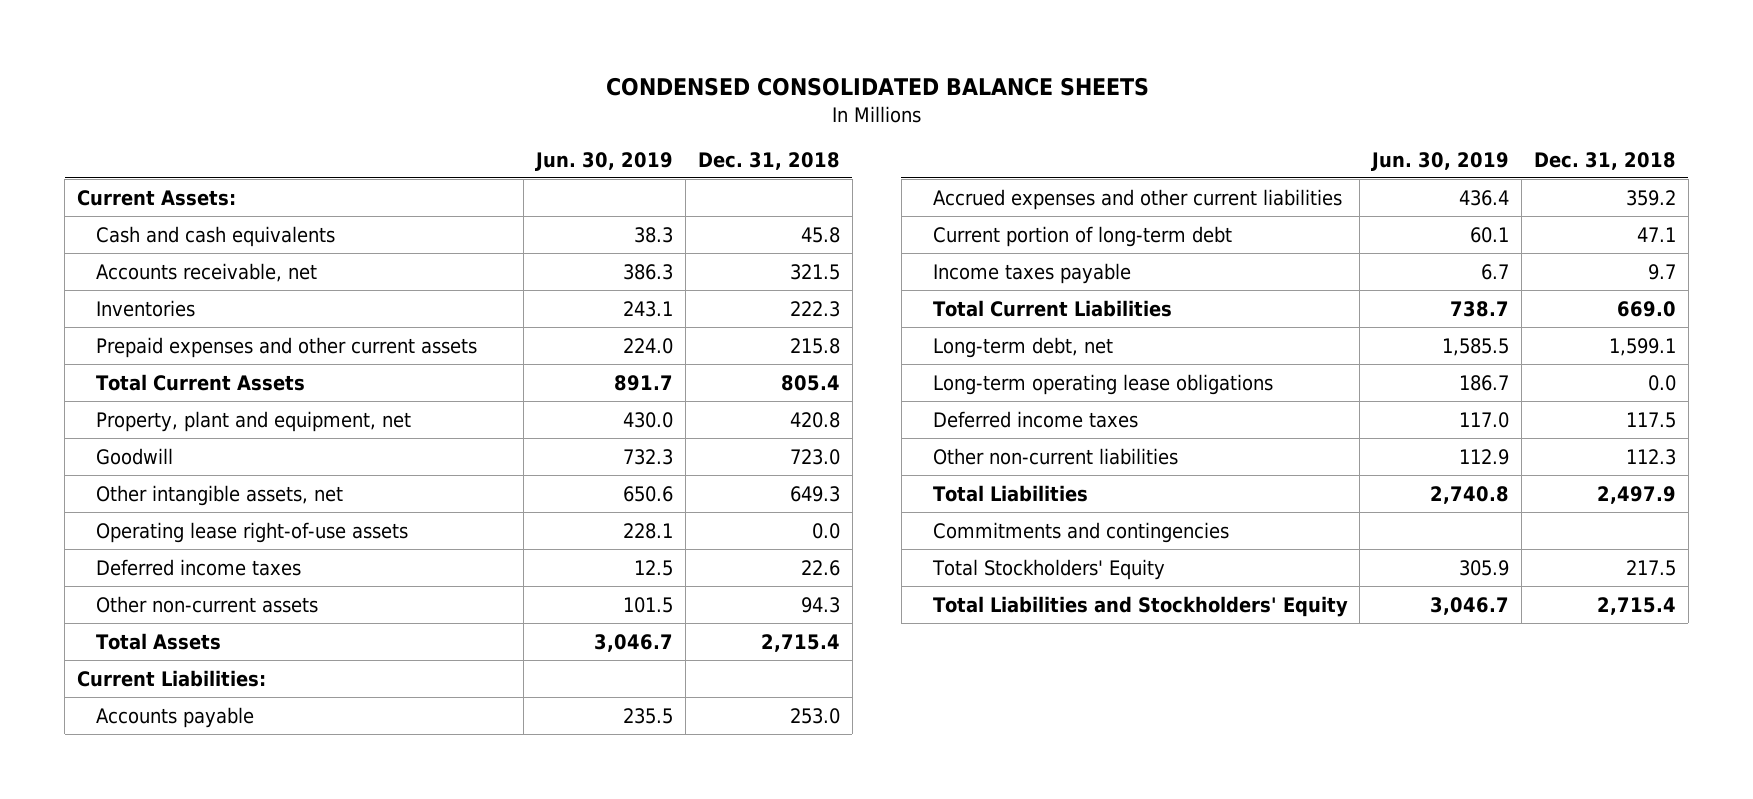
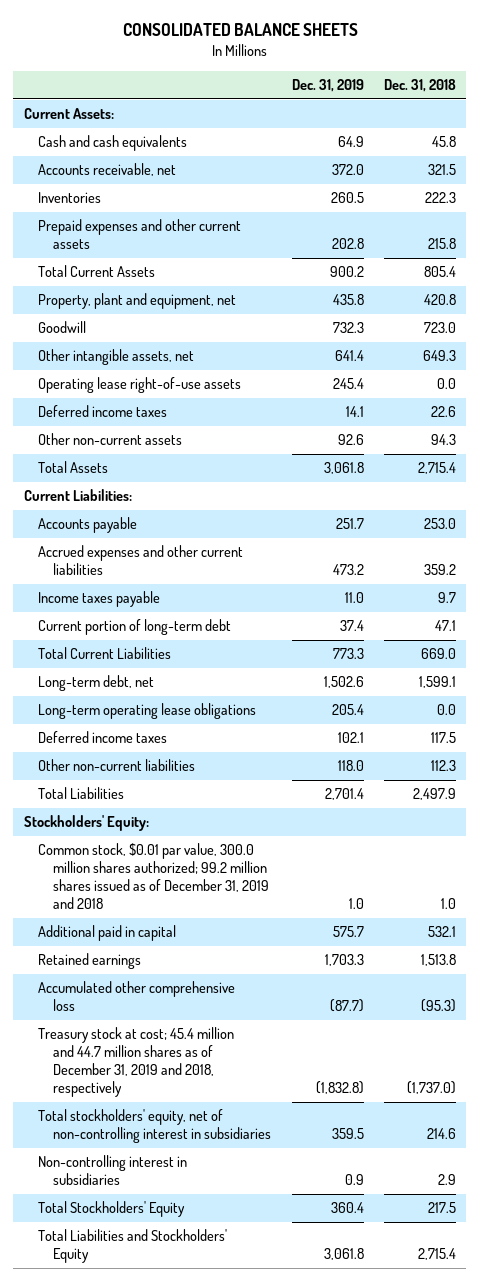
- CONDENSED CONSOLIDATED BALANCE SHEETS
+ CONSOLIDATED BALANCE SHEETS
- | Jun. 30, 2019 | Dec. 31, 2018
+ | Dec. 31, 2019 | Dec. 31, 2018
moved down: Current portion of long-term debt | 37.4 | 47.1
- Commitments and contingencies
+ Stockholders' Equity:
+ Common stock, $0.01 par value, 300.0 million shares authorized; 99.2 million shares issued as of December 31, 2019 and 2018 | 1.0 | 1.0
+ Additional paid in capital | 575.7 | 532.1
+ Retained earnings | 1,703.3 | 1,513.8
+ Accumulated other comprehensive loss | (87.7) | (95.3)
+ Treasury stock at cost; 45.4 million and 44.7 million shares as of December 31, 2019 and 2018, respectively | (1,832.8) | (1,737.0)
+ Total stockholders' equity, net of non-controlling interest in subsidiaries | 359.5 | 214.6
+ Non-controlling interest in subsidiaries | 0.9 | 2.9

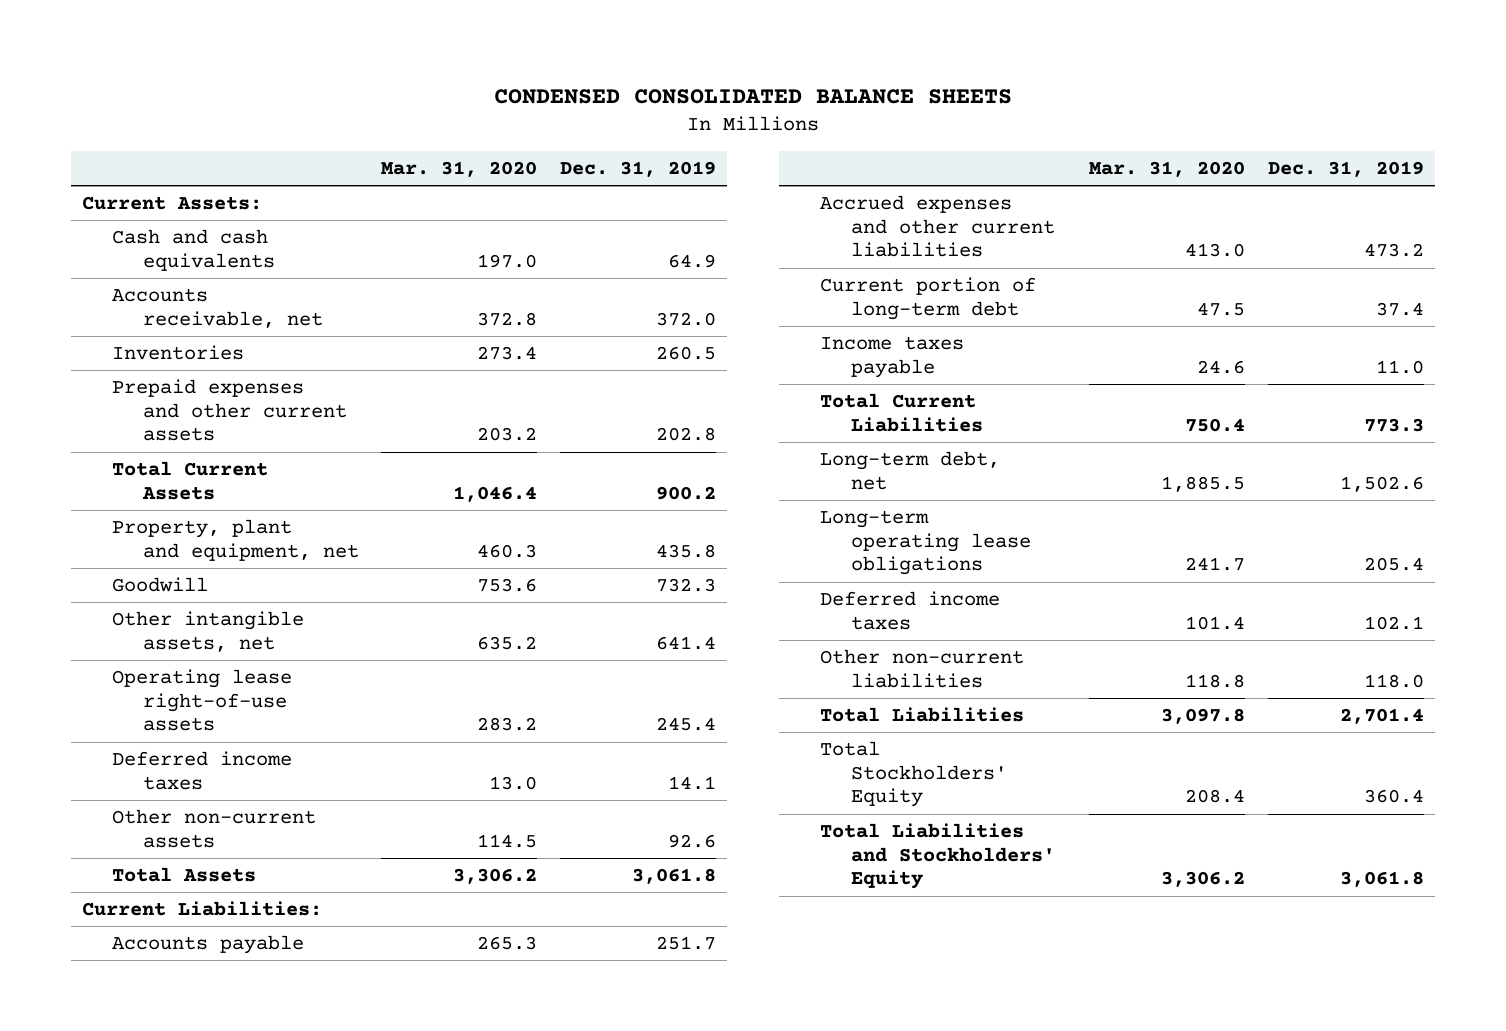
- CONSOLIDATED BALANCE SHEETS
+ CONDENSED CONSOLIDATED BALANCE SHEETS
- | Dec. 31, 2019 | Dec. 31, 2018
+ | Mar. 31, 2020 | Dec. 31, 2019
moved down: Income taxes payable | 24.6 | 11.0
- Stockholders' Equity:
- Common stock, $0.01 par value, 300.0 million shares authorized; 99.2 million shares issued as of December 31, 2019 and 2018 | 1.0 | 1.0
- Additional paid in capital | 575.7 | 532.1
- Retained earnings | 1,703.3 | 1,513.8
- Accumulated other comprehensive loss | (87.7) | (95.3)
- Treasury stock at cost; 45.4 million and 44.7 million shares as of December 31, 2019 and 2018, respectively | (1,832.8) | (1,737.0)
- Total stockholders' equity, net of non-controlling interest in subsidiaries | 359.5 | 214.6
- Non-controlling interest in subsidiaries | 0.9 | 2.9

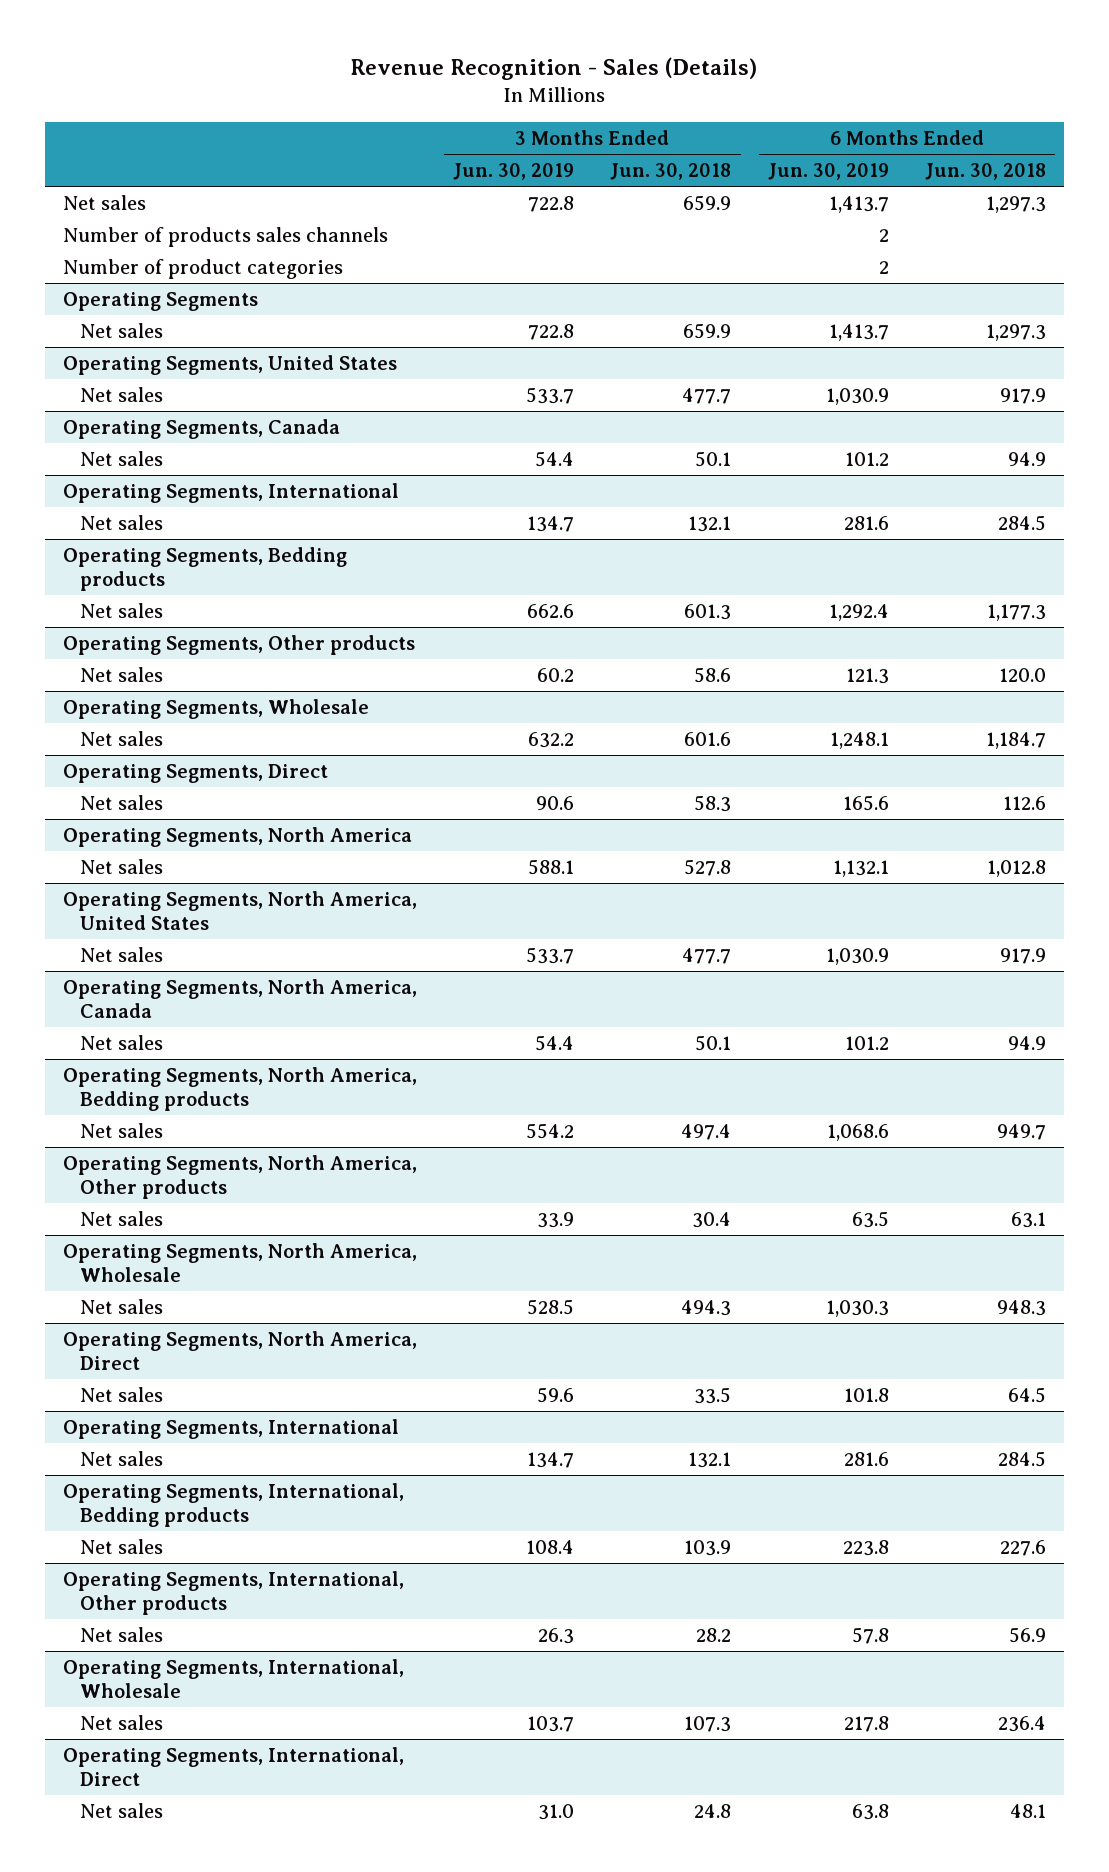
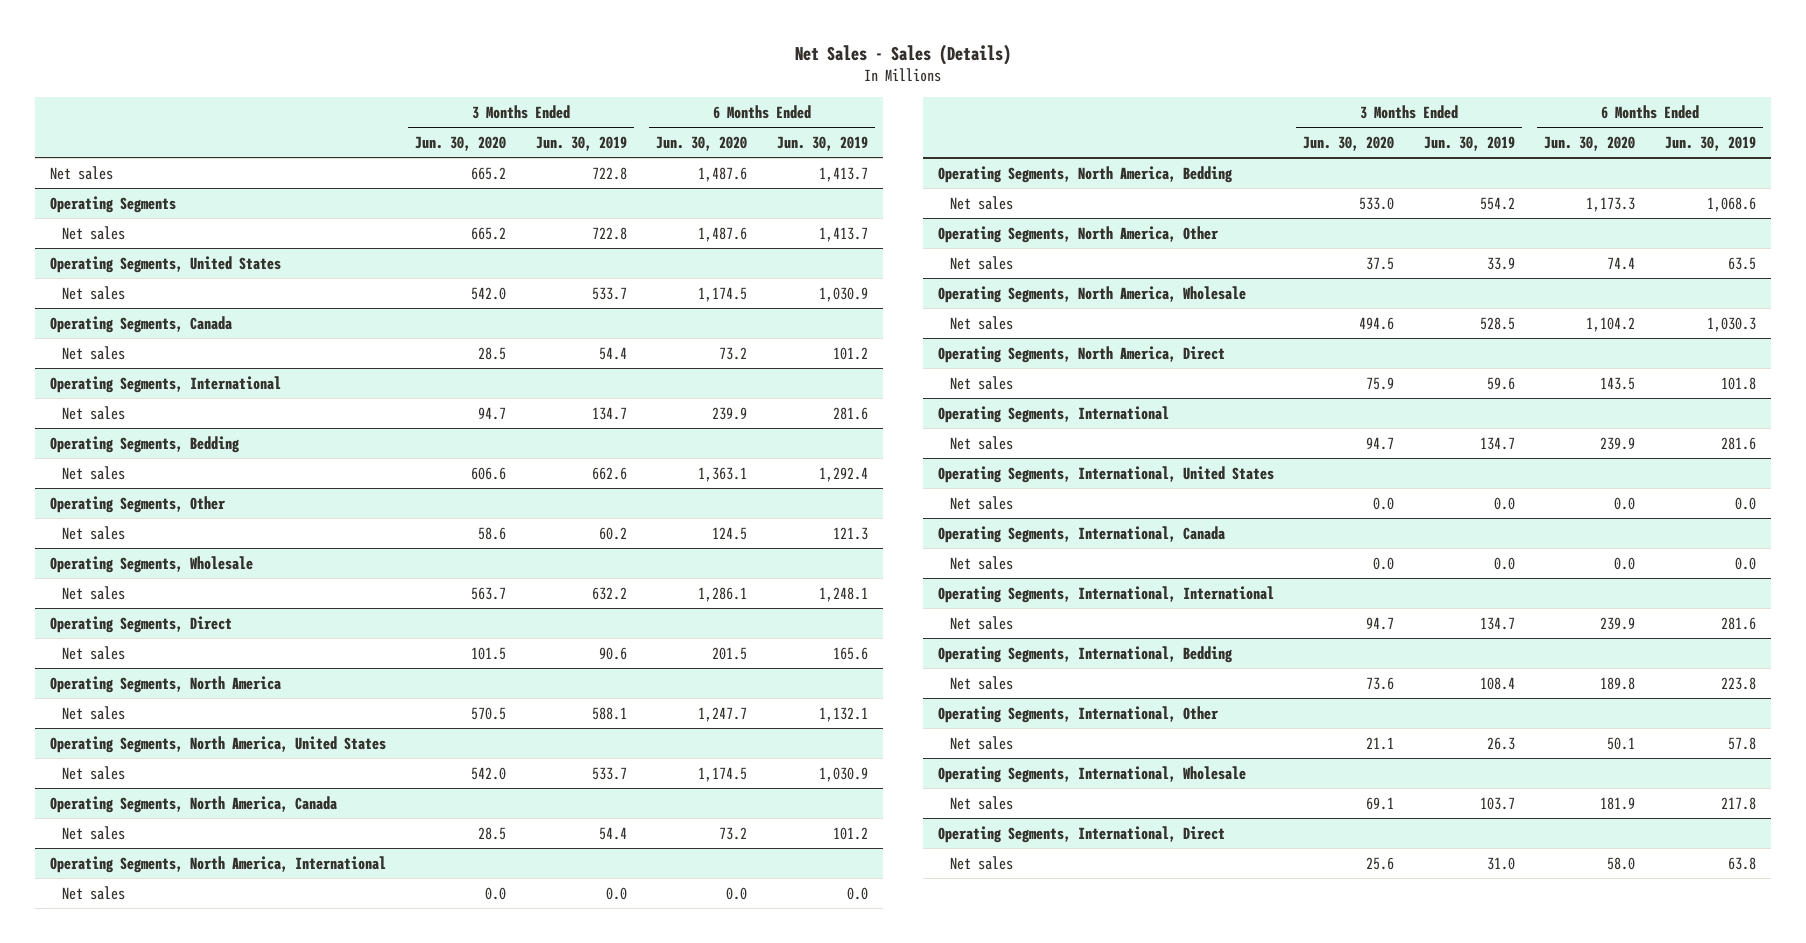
- Revenue Recognition - Sales (Details)
+ Net Sales - Sales (Details)
- | 3 Months Ended Jun. 30, 2019 | 3 Months Ended Jun. 30, 2018 | 6 Months Ended Jun. 30, 2019 | 6 Months Ended Jun. 30, 2018
+ | 3 Months Ended Jun. 30, 2020 | 3 Months Ended Jun. 30, 2019 | 6 Months Ended Jun. 30, 2020 | 6 Months Ended Jun. 30, 2019
- Number of products sales channels | | | 2 |
- Number of product categories | | | 2 |
- Operating Segments, Bedding products
+ Operating Segments, Bedding
- Operating Segments, Other products
+ Operating Segments, Other
- Operating Segments, North America, Bedding products
+ Operating Segments, North America, International
+ Net sales | 0.0 | 0.0 | 0.0 | 0.0
+ Operating Segments, North America, Bedding
- Operating Segments, North America, Other products
+ Operating Segments, North America, Other
- Operating Segments, International, Bedding products
+ Operating Segments, International, United States
+ Net sales | 0.0 | 0.0 | 0.0 | 0.0
+ Operating Segments, International, Canada
+ Net sales | 0.0 | 0.0 | 0.0 | 0.0
+ Operating Segments, International, International
+ Net sales | 94.7 | 134.7 | 239.9 | 281.6
+ Operating Segments, International, Bedding
- Operating Segments, International, Other products
+ Operating Segments, International, Other

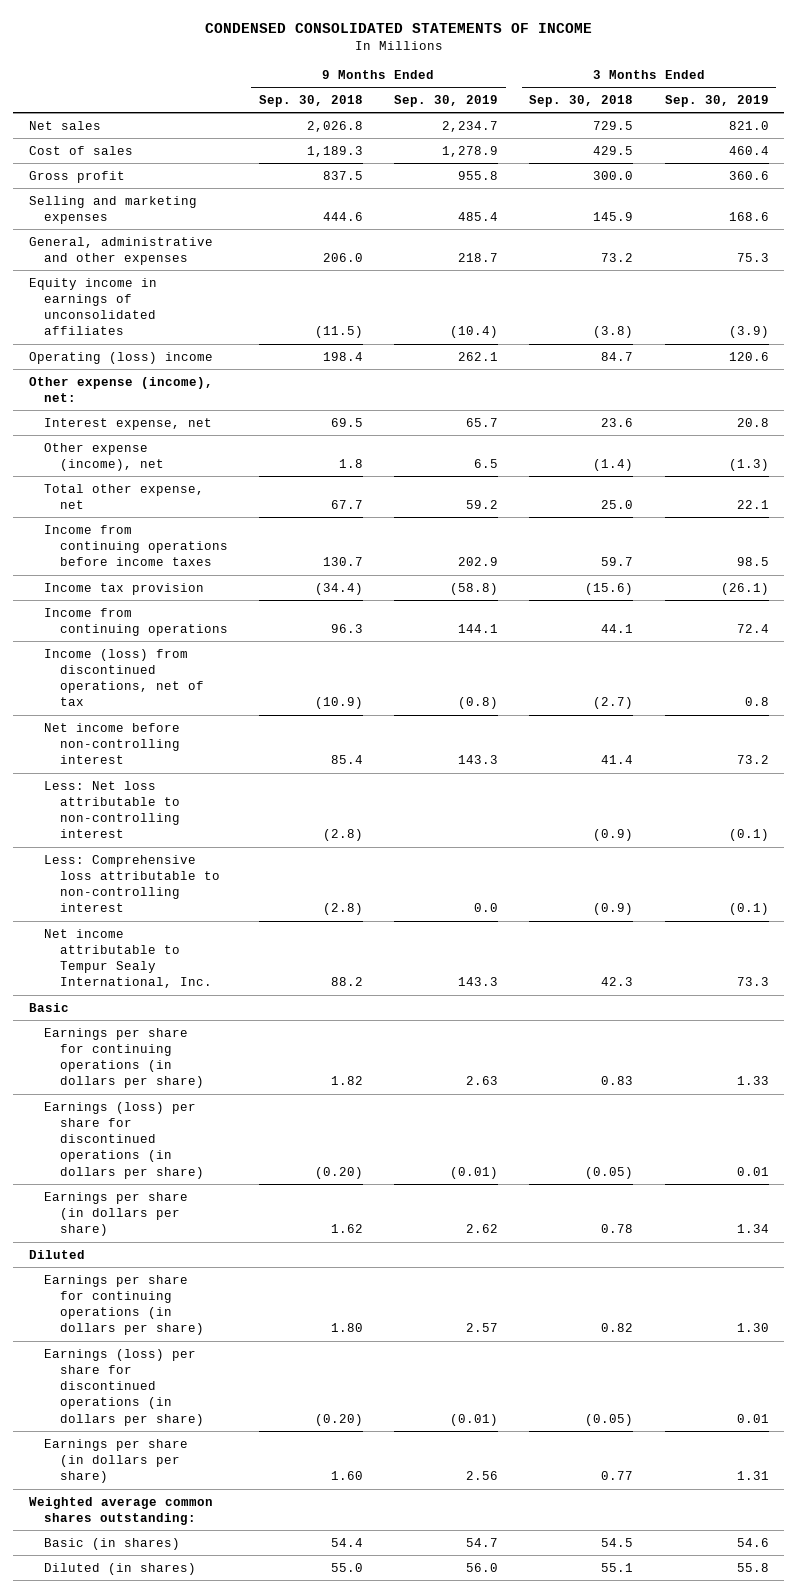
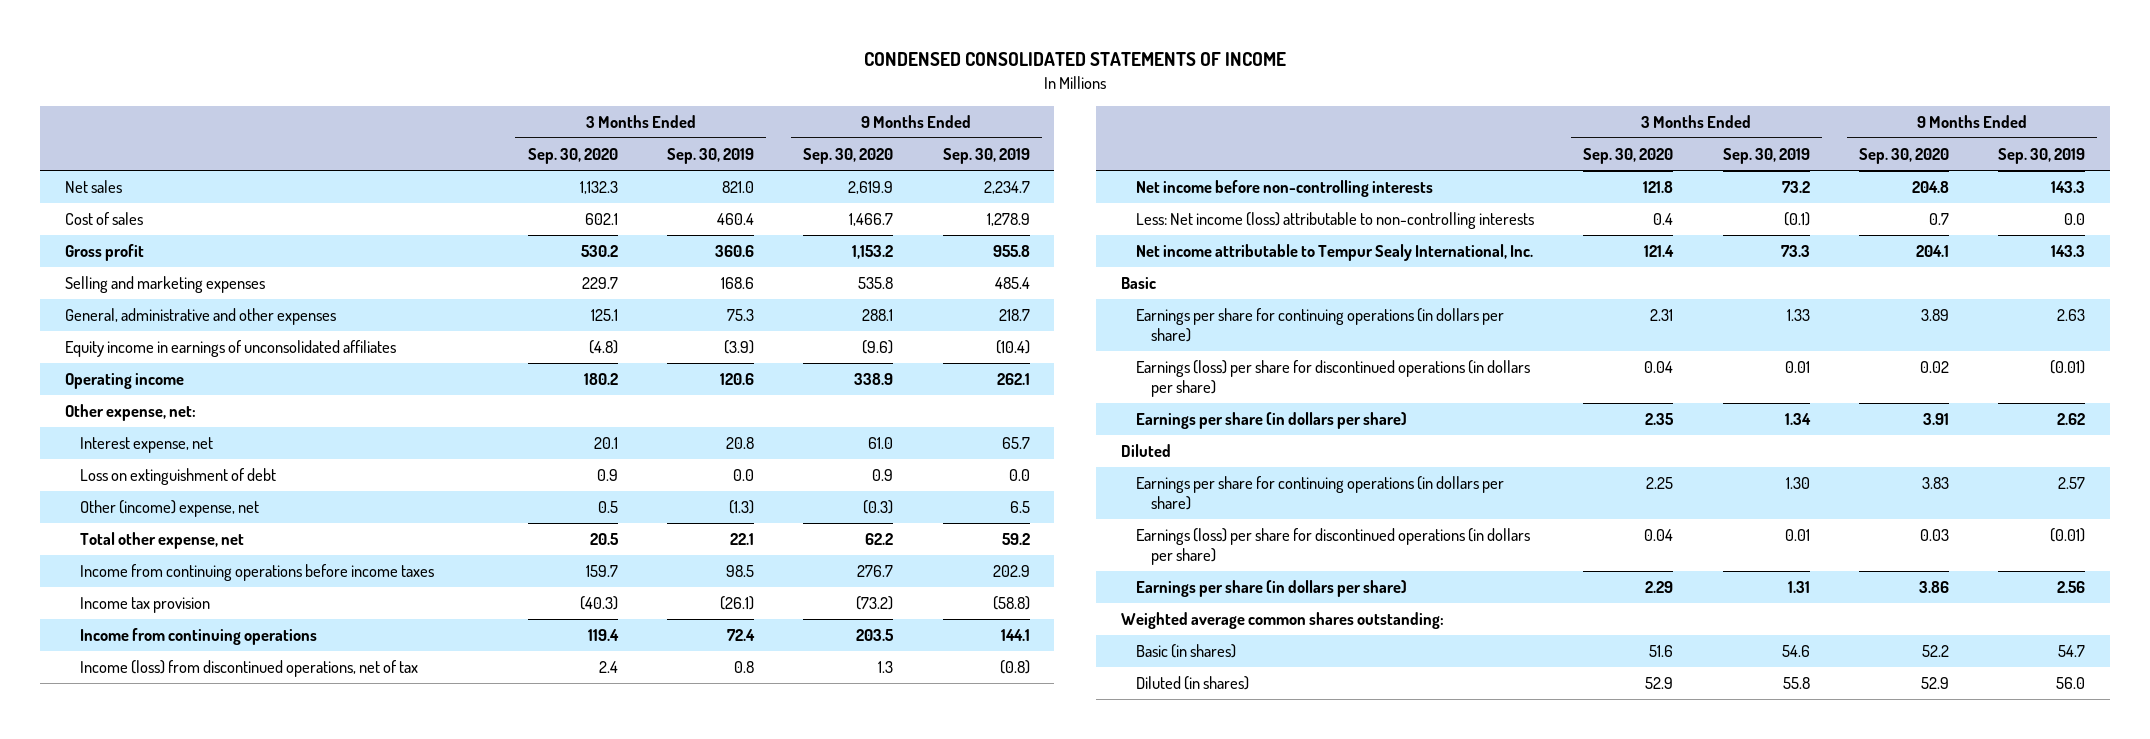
- | 9 Months Ended Sep. 30, 2018 | 9 Months Ended Sep. 30, 2019 | 3 Months Ended Sep. 30, 2018 | 3 Months Ended Sep. 30, 2019
+ | 3 Months Ended Sep. 30, 2020 | 3 Months Ended Sep. 30, 2019 | 9 Months Ended Sep. 30, 2020 | 9 Months Ended Sep. 30, 2019
- Operating (loss) income | 198.4 | 262.1 | 84.7 | 120.6
- Other expense (income), net:
+ Operating income | 180.2 | 120.6 | 338.9 | 262.1
+ Other expense, net:
- Other expense (income), net | 1.8 | 6.5 | (1.4) | (1.3)
+ Loss on extinguishment of debt | 0.9 | 0.0 | 0.9 | 0.0
+ Other (income) expense, net | 0.5 | (1.3) | (0.3) | 6.5
- Net income before non-controlling interest | 85.4 | 143.3 | 41.4 | 73.2
- Less: Net loss attributable to non-controlling interest | (2.8) | | (0.9) | (0.1)
- Less: Comprehensive loss attributable to non-controlling interest | (2.8) | 0.0 | (0.9) | (0.1)
+ Net income before non-controlling interests | 121.8 | 73.2 | 204.8 | 143.3
+ Less: Net income (loss) attributable to non-controlling interests | 0.4 | (0.1) | 0.7 | 0.0

